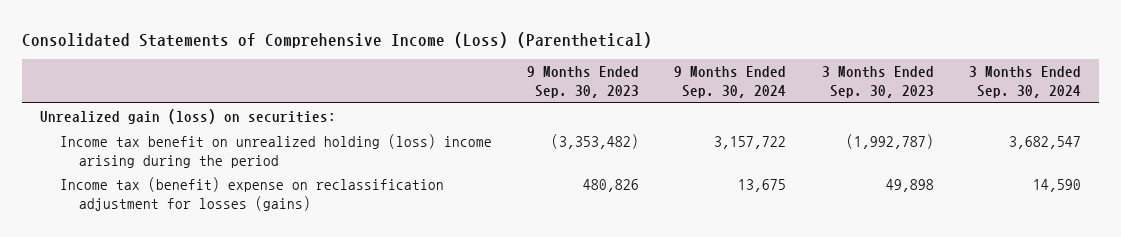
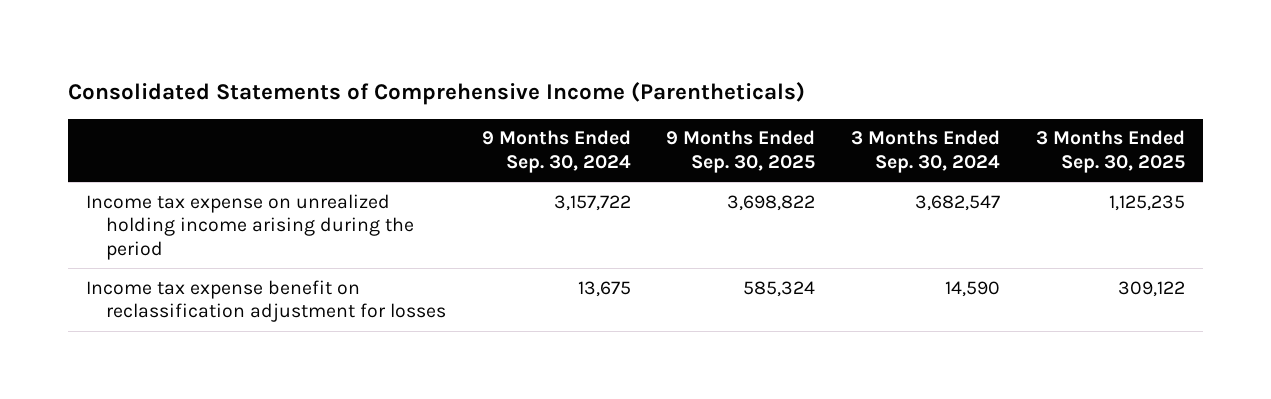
- Consolidated Statements of Comprehensive Income (Loss) (Parenthetical)
+ Consolidated Statements of Comprehensive Income (Parentheticals)
- | 9 Months Ended Sep. 30, 2023 | 9 Months Ended Sep. 30, 2024 | 3 Months Ended Sep. 30, 2023 | 3 Months Ended Sep. 30, 2024
+ | 9 Months Ended Sep. 30, 2024 | 9 Months Ended Sep. 30, 2025 | 3 Months Ended Sep. 30, 2024 | 3 Months Ended Sep. 30, 2025
- Unrealized gain (loss) on securities:
- Income tax benefit on unrealized holding (loss) income arising during the period | (3,353,482) | 3,157,722 | (1,992,787) | 3,682,547
- Income tax (benefit) expense on reclassification adjustment for losses (gains) | 480,826 | 13,675 | 49,898 | 14,590
+ Income tax expense on unrealized holding income arising during the period | 3,157,722 | 3,698,822 | 3,682,547 | 1,125,235
+ Income tax expense benefit on reclassification adjustment for losses | 13,675 | 585,324 | 14,590 | 309,122

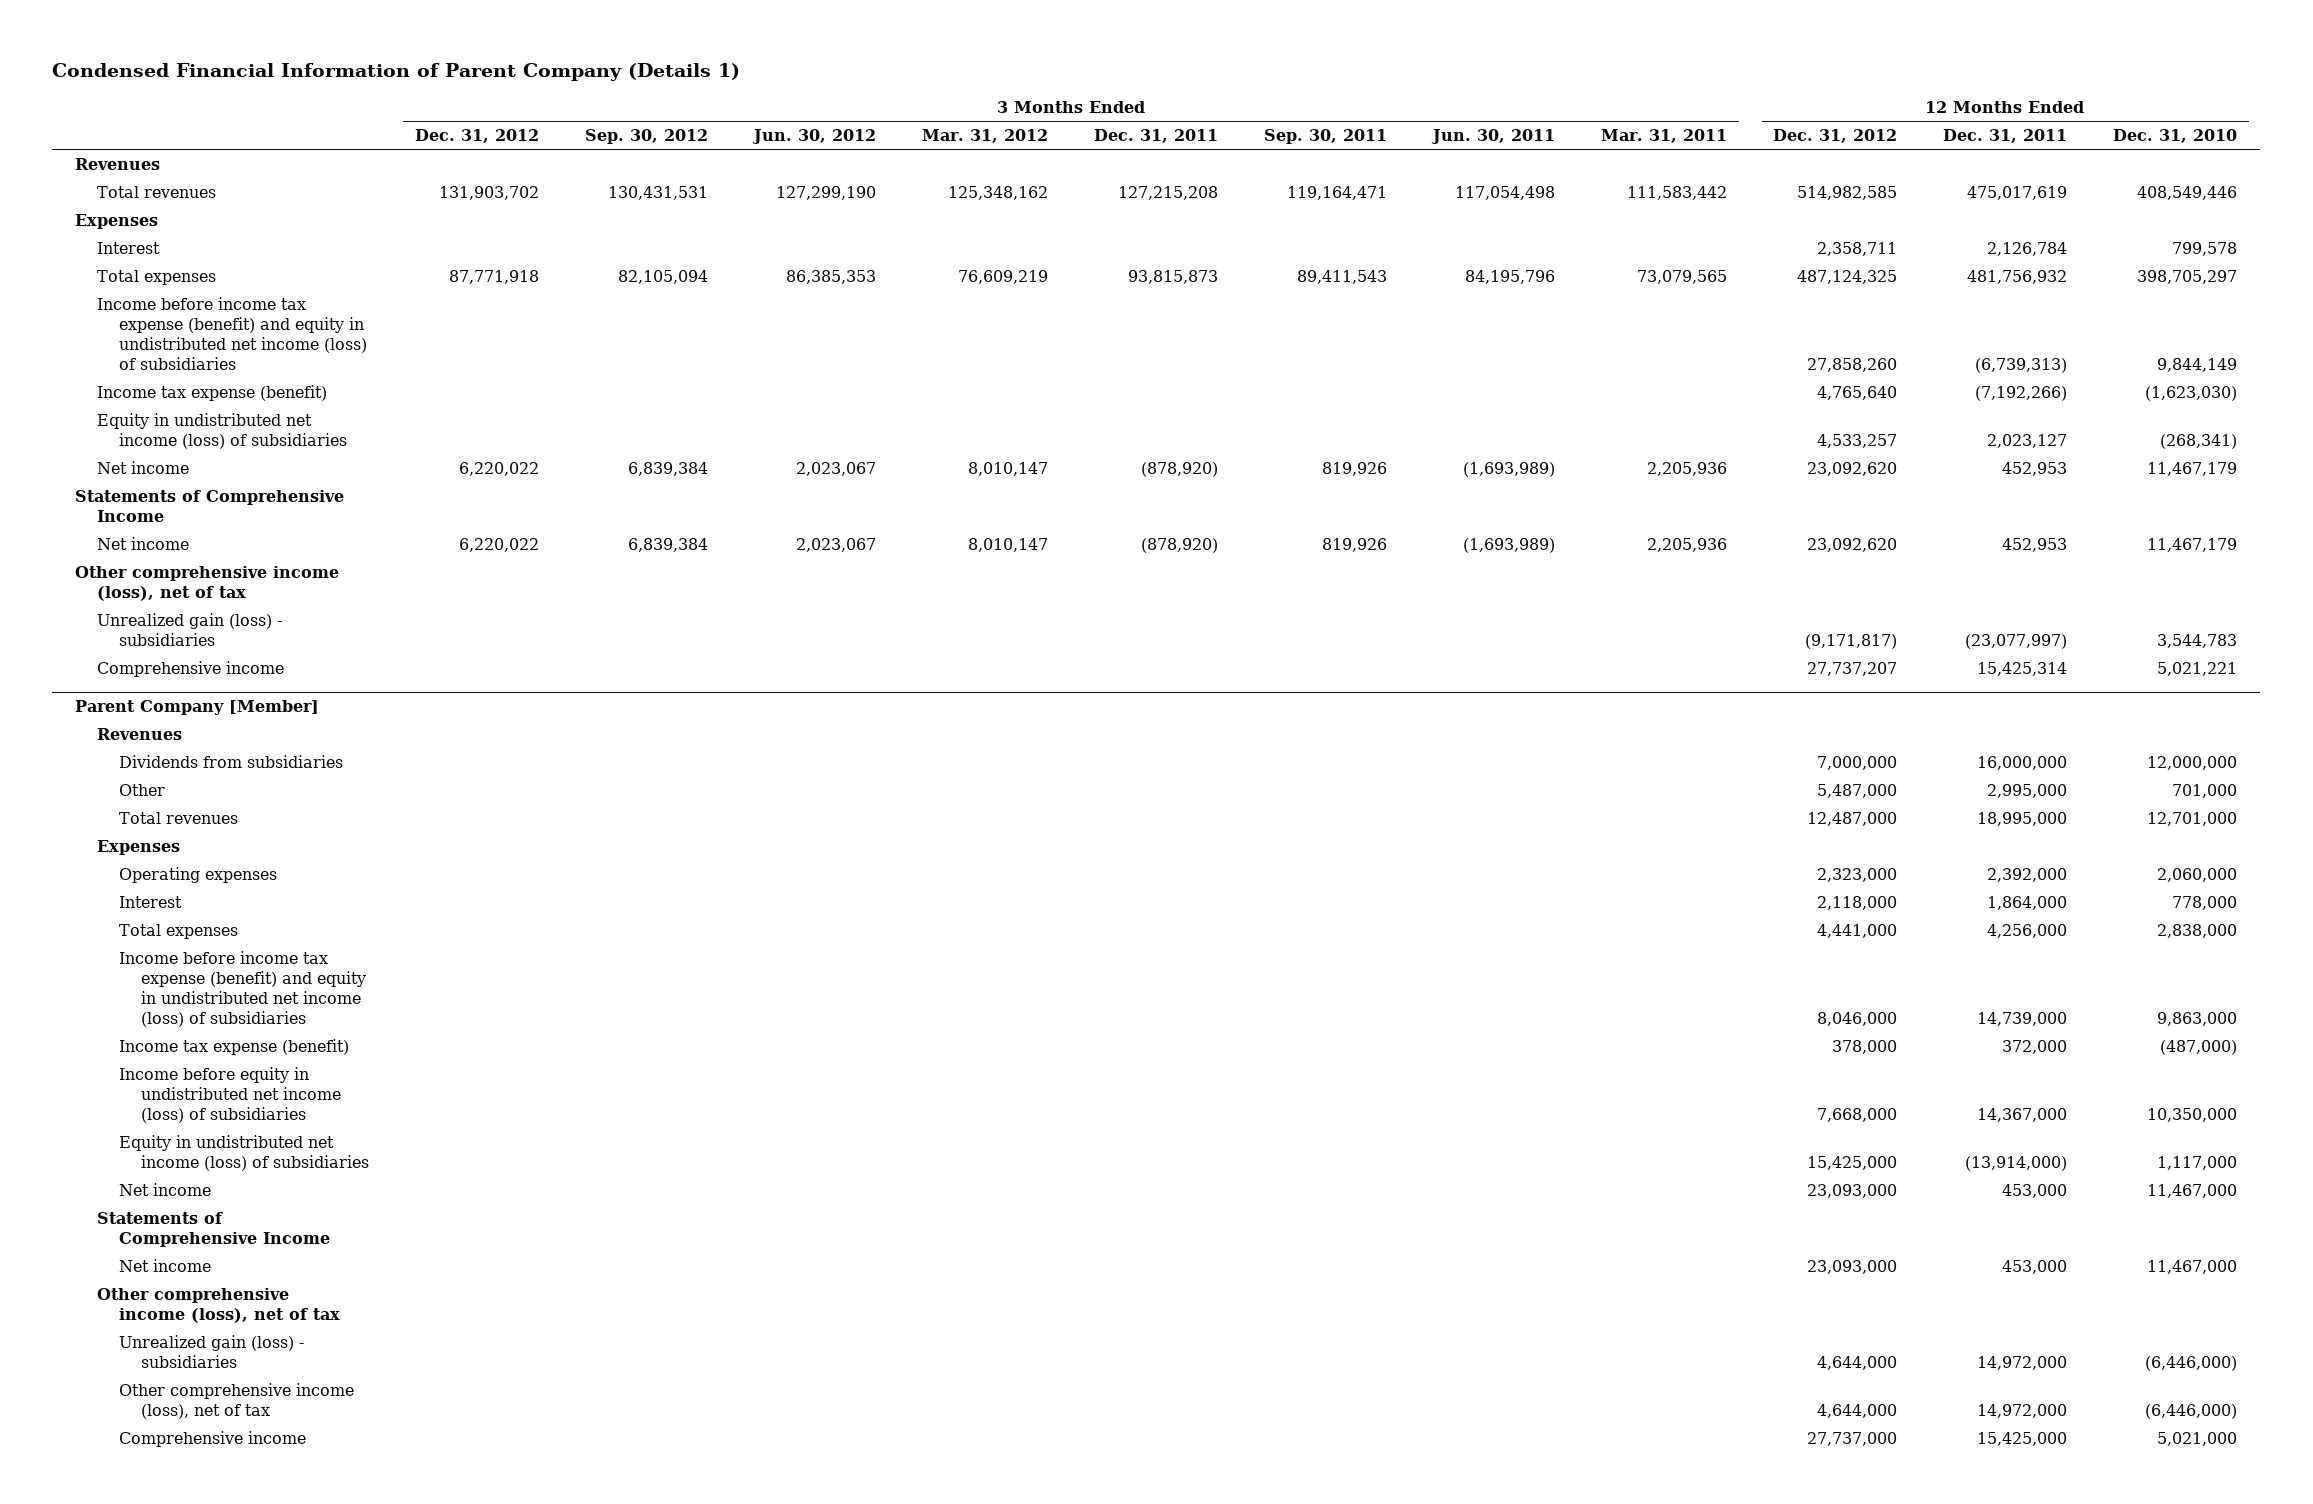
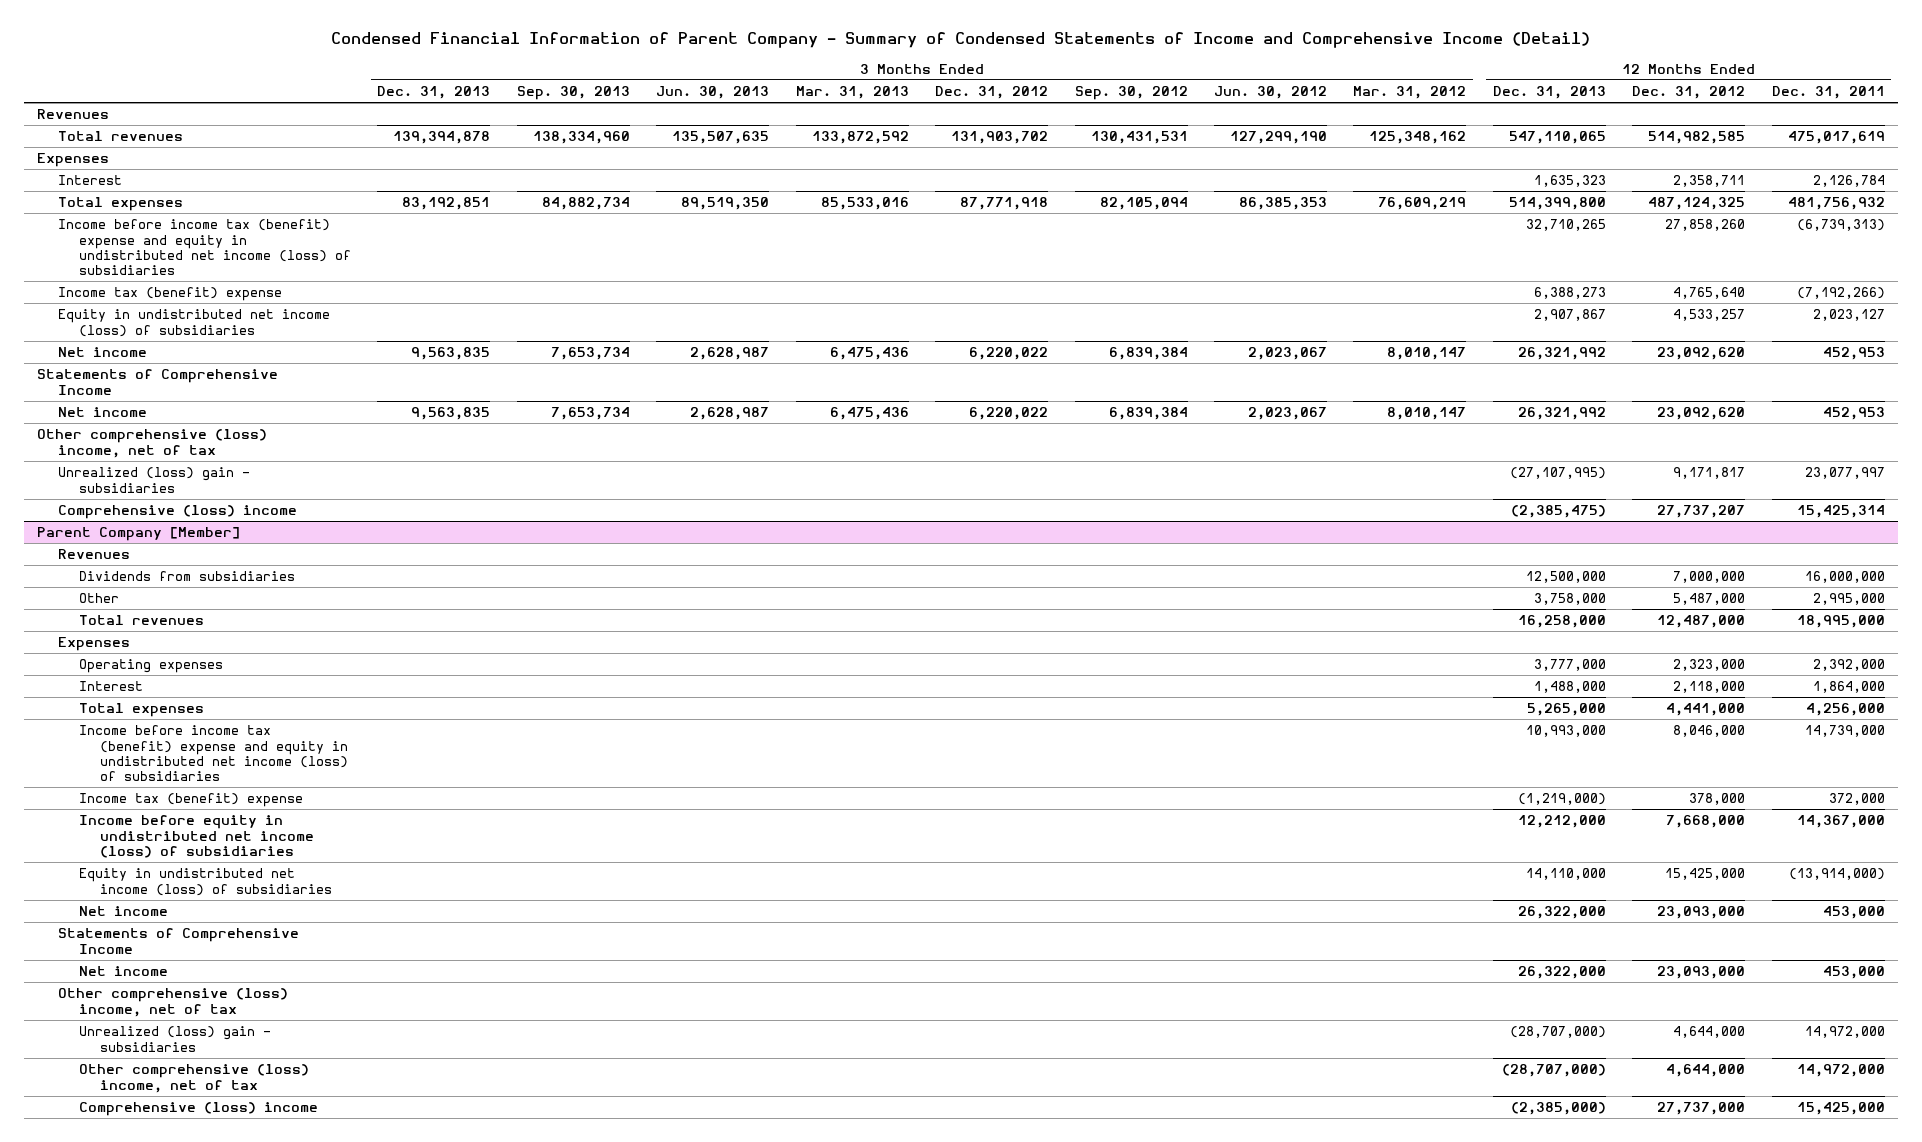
- Condensed Financial Information of Parent Company (Details 1)
+ Condensed Financial Information of Parent Company - Summary of Condensed Statements of Income and Comprehensive Income (Detail)
- | 3 Months Ended Dec. 31, 2012 | 3 Months Ended Sep. 30, 2012 | 3 Months Ended Jun. 30, 2012 | 3 Months Ended Mar. 31, 2012 | 3 Months Ended Dec. 31, 2011 | 3 Months Ended Sep. 30, 2011 | 3 Months Ended Jun. 30, 2011 | 3 Months Ended Mar. 31, 2011 | 12 Months Ended Dec. 31, 2012 | 12 Months Ended Dec. 31, 2011 | 12 Months Ended Dec. 31, 2010
+ | 3 Months Ended Dec. 31, 2013 | 3 Months Ended Sep. 30, 2013 | 3 Months Ended Jun. 30, 2013 | 3 Months Ended Mar. 31, 2013 | 3 Months Ended Dec. 31, 2012 | 3 Months Ended Sep. 30, 2012 | 3 Months Ended Jun. 30, 2012 | 3 Months Ended Mar. 31, 2012 | 12 Months Ended Dec. 31, 2013 | 12 Months Ended Dec. 31, 2012 | 12 Months Ended Dec. 31, 2011
- Income before income tax expense (benefit) and equity in undistributed net income (loss) of subsidiaries | | | | | | | | | 27,858,260 | (6,739,313) | 9,844,149
- Income tax expense (benefit) | | | | | | | | | 4,765,640 | (7,192,266) | (1,623,030)
+ Income before income tax (benefit) expense and equity in undistributed net income (loss) of subsidiaries | | | | | | | | | 32,710,265 | 27,858,260 | (6,739,313)
+ Income tax (benefit) expense | | | | | | | | | 6,388,273 | 4,765,640 | (7,192,266)
- Other comprehensive income (loss), net of tax
- Unrealized gain (loss) - subsidiaries | | | | | | | | | (9,171,817) | (23,077,997) | 3,544,783
- Comprehensive income | | | | | | | | | 27,737,207 | 15,425,314 | 5,021,221
+ Other comprehensive (loss) income, net of tax
+ Unrealized (loss) gain - subsidiaries | | | | | | | | | (27,107,995) | 9,171,817 | 23,077,997
+ Comprehensive (loss) income | | | | | | | | | (2,385,475) | 27,737,207 | 15,425,314
@ Parent Company [Member]
- Income before income tax expense (benefit) and equity in undistributed net income (loss) of subsidiaries | | | | | | | | | 8,046,000 | 14,739,000 | 9,863,000
- Income tax expense (benefit) | | | | | | | | | 378,000 | 372,000 | (487,000)
+ Income before income tax (benefit) expense and equity in undistributed net income (loss) of subsidiaries | | | | | | | | | 10,993,000 | 8,046,000 | 14,739,000
+ Income tax (benefit) expense | | | | | | | | | (1,219,000) | 378,000 | 372,000
- Other comprehensive income (loss), net of tax
- Unrealized gain (loss) - subsidiaries | | | | | | | | | 4,644,000 | 14,972,000 | (6,446,000)
- Other comprehensive income (loss), net of tax | | | | | | | | | 4,644,000 | 14,972,000 | (6,446,000)
- Comprehensive income | | | | | | | | | 27,737,000 | 15,425,000 | 5,021,000
+ Other comprehensive (loss) income, net of tax
+ Unrealized (loss) gain - subsidiaries | | | | | | | | | (28,707,000) | 4,644,000 | 14,972,000
+ Other comprehensive (loss) income, net of tax | | | | | | | | | (28,707,000) | 4,644,000 | 14,972,000
+ Comprehensive (loss) income | | | | | | | | | (2,385,000) | 27,737,000 | 15,425,000

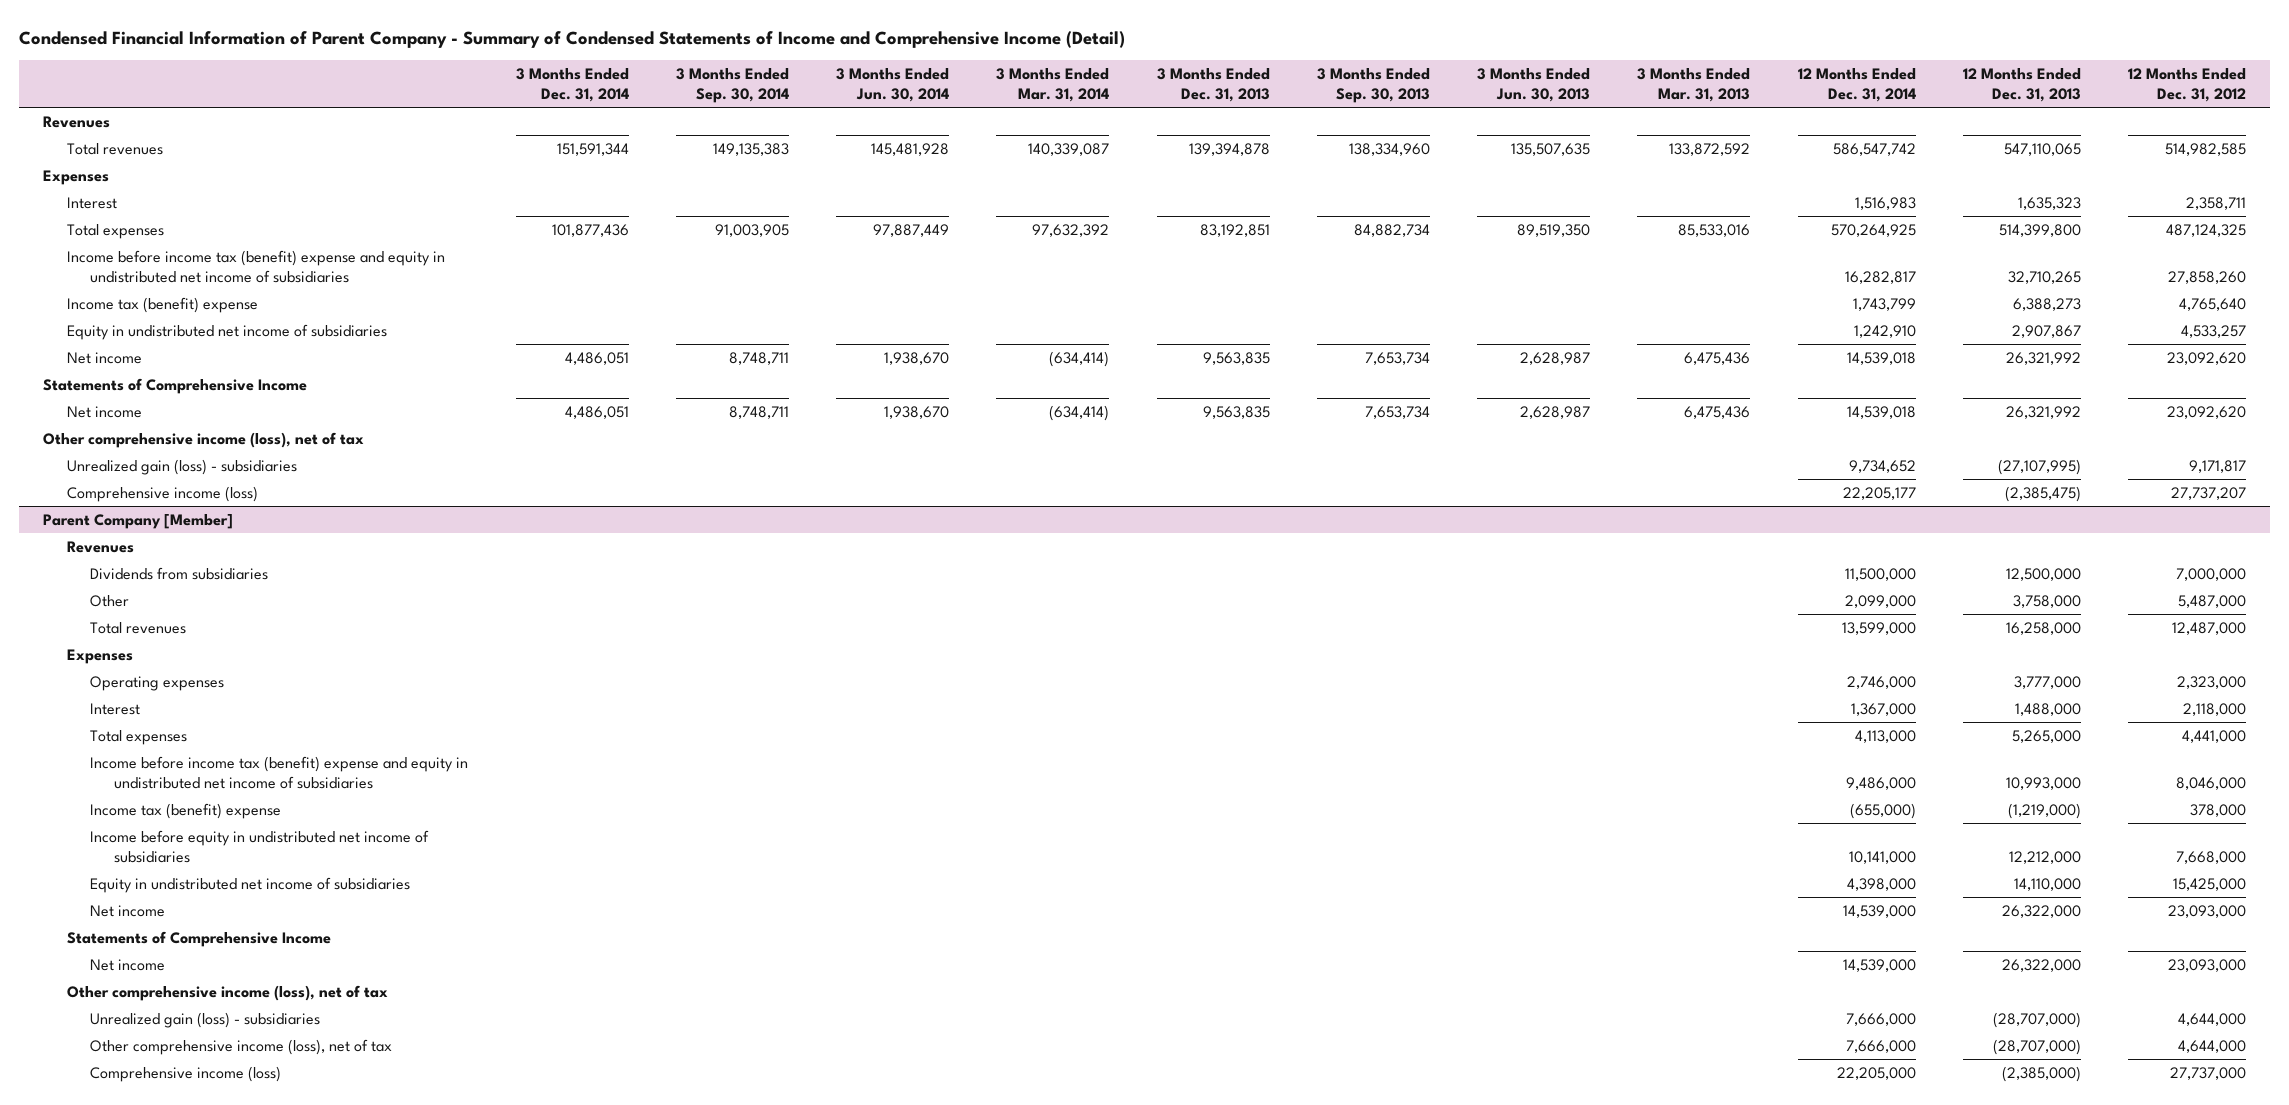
- | 3 Months Ended Dec. 31, 2013 | 3 Months Ended Sep. 30, 2013 | 3 Months Ended Jun. 30, 2013 | 3 Months Ended Mar. 31, 2013 | 3 Months Ended Dec. 31, 2012 | 3 Months Ended Sep. 30, 2012 | 3 Months Ended Jun. 30, 2012 | 3 Months Ended Mar. 31, 2012 | 12 Months Ended Dec. 31, 2013 | 12 Months Ended Dec. 31, 2012 | 12 Months Ended Dec. 31, 2011
+ | 3 Months Ended Dec. 31, 2014 | 3 Months Ended Sep. 30, 2014 | 3 Months Ended Jun. 30, 2014 | 3 Months Ended Mar. 31, 2014 | 3 Months Ended Dec. 31, 2013 | 3 Months Ended Sep. 30, 2013 | 3 Months Ended Jun. 30, 2013 | 3 Months Ended Mar. 31, 2013 | 12 Months Ended Dec. 31, 2014 | 12 Months Ended Dec. 31, 2013 | 12 Months Ended Dec. 31, 2012
- Income before income tax (benefit) expense and equity in undistributed net income (loss) of subsidiaries | | | | | | | | | 32,710,265 | 27,858,260 | (6,739,313)
+ Income before income tax (benefit) expense and equity in undistributed net income of subsidiaries | | | | | | | | | 16,282,817 | 32,710,265 | 27,858,260
- Equity in undistributed net income (loss) of subsidiaries | | | | | | | | | 2,907,867 | 4,533,257 | 2,023,127
+ Equity in undistributed net income of subsidiaries | | | | | | | | | 1,242,910 | 2,907,867 | 4,533,257
- Other comprehensive (loss) income, net of tax
- Unrealized (loss) gain - subsidiaries | | | | | | | | | (27,107,995) | 9,171,817 | 23,077,997
- Comprehensive (loss) income | | | | | | | | | (2,385,475) | 27,737,207 | 15,425,314
+ Other comprehensive income (loss), net of tax
+ Unrealized gain (loss) - subsidiaries | | | | | | | | | 9,734,652 | (27,107,995) | 9,171,817
+ Comprehensive income (loss) | | | | | | | | | 22,205,177 | (2,385,475) | 27,737,207
@ Parent Company [Member]
- Income before income tax (benefit) expense and equity in undistributed net income (loss) of subsidiaries | | | | | | | | | 10,993,000 | 8,046,000 | 14,739,000
+ Income before income tax (benefit) expense and equity in undistributed net income of subsidiaries | | | | | | | | | 9,486,000 | 10,993,000 | 8,046,000
- Income before equity in undistributed net income (loss) of subsidiaries | | | | | | | | | 12,212,000 | 7,668,000 | 14,367,000
- Equity in undistributed net income (loss) of subsidiaries | | | | | | | | | 14,110,000 | 15,425,000 | (13,914,000)
+ Income before equity in undistributed net income of subsidiaries | | | | | | | | | 10,141,000 | 12,212,000 | 7,668,000
+ Equity in undistributed net income of subsidiaries | | | | | | | | | 4,398,000 | 14,110,000 | 15,425,000
- Other comprehensive (loss) income, net of tax
- Unrealized (loss) gain - subsidiaries | | | | | | | | | (28,707,000) | 4,644,000 | 14,972,000
- Other comprehensive (loss) income, net of tax | | | | | | | | | (28,707,000) | 4,644,000 | 14,972,000
- Comprehensive (loss) income | | | | | | | | | (2,385,000) | 27,737,000 | 15,425,000
+ Other comprehensive income (loss), net of tax
+ Unrealized gain (loss) - subsidiaries | | | | | | | | | 7,666,000 | (28,707,000) | 4,644,000
+ Other comprehensive income (loss), net of tax | | | | | | | | | 7,666,000 | (28,707,000) | 4,644,000
+ Comprehensive income (loss) | | | | | | | | | 22,205,000 | (2,385,000) | 27,737,000

